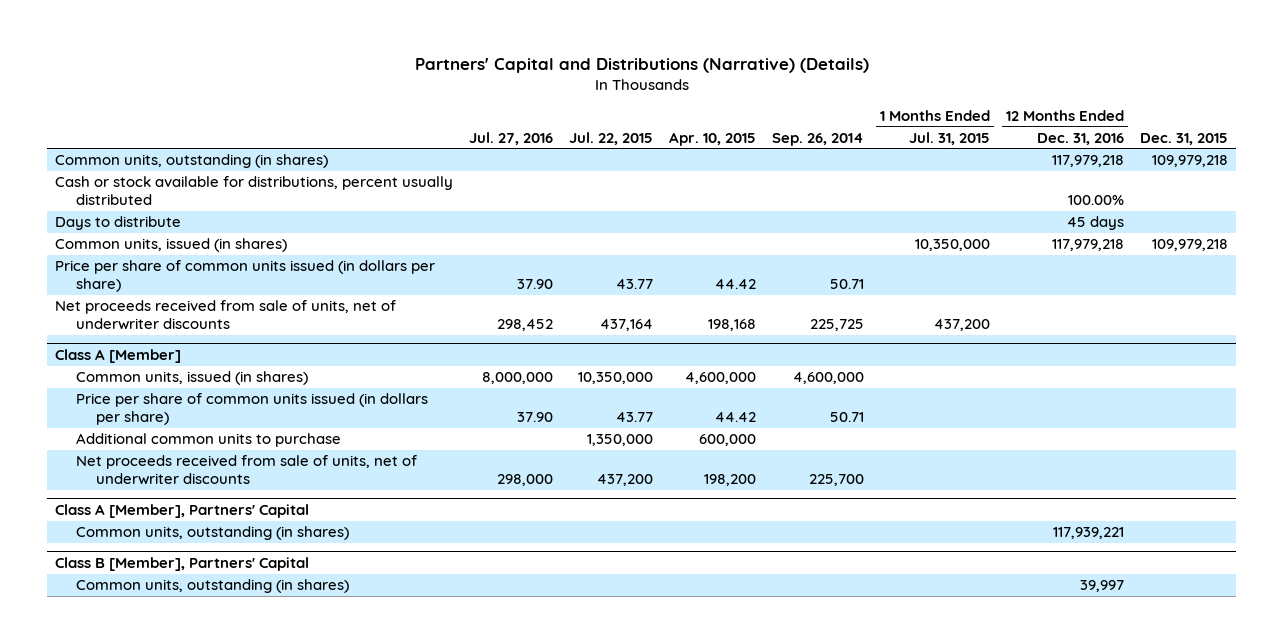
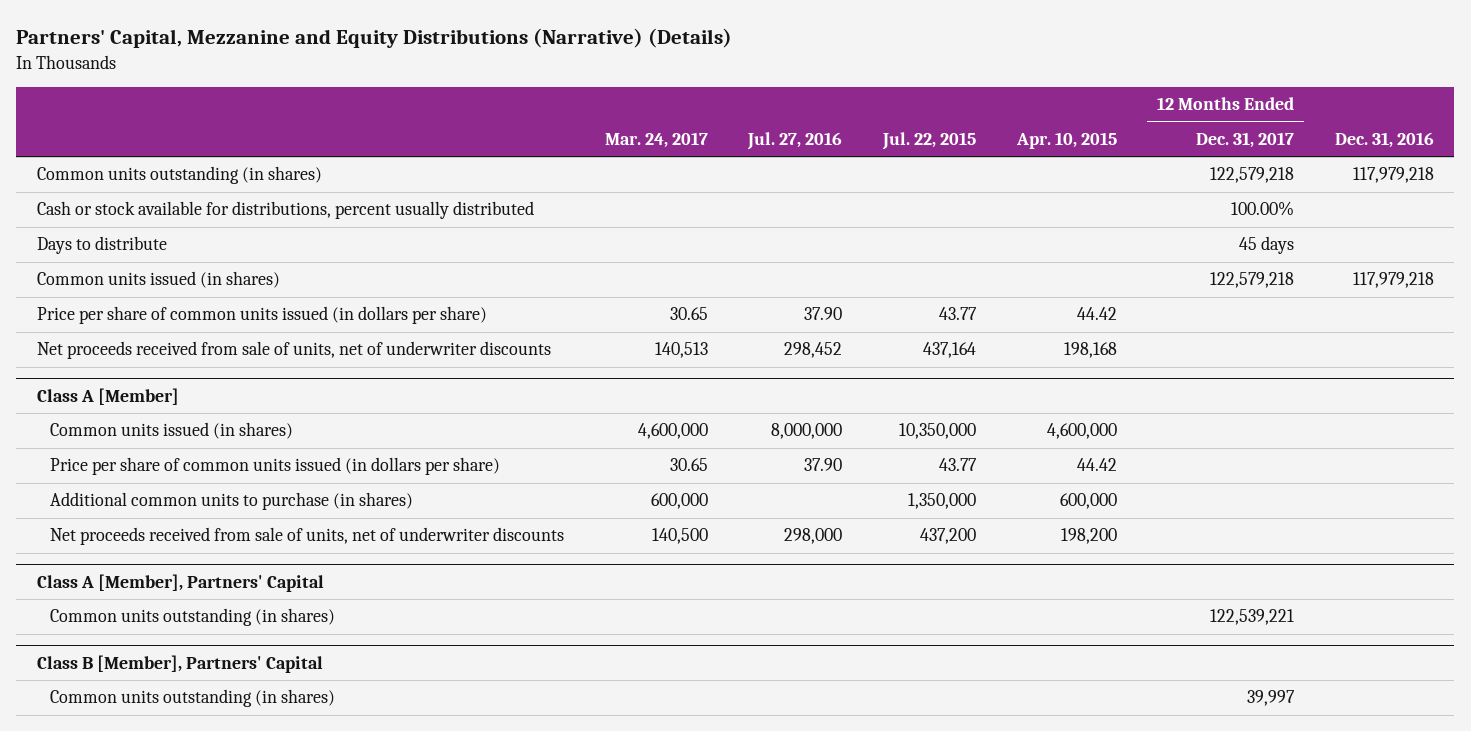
- Partners' Capital and Distributions (Narrative) (Details)
+ Partners' Capital, Mezzanine and Equity Distributions (Narrative) (Details)
- | Jul. 27, 2016 | Jul. 22, 2015 | Apr. 10, 2015 | Sep. 26, 2014 | 1 Months Ended Jul. 31, 2015 | 12 Months Ended Dec. 31, 2016 | Dec. 31, 2015
+ | Mar. 24, 2017 | Jul. 27, 2016 | Jul. 22, 2015 | Apr. 10, 2015 | 12 Months Ended Dec. 31, 2017 | Dec. 31, 2016
- Common units, outstanding (in shares) | | | | | | 117,979,218 | 109,979,218
+ Common units outstanding (in shares) | | | | | 122,579,218 | 117,979,218
- Common units, issued (in shares) | | | | | 10,350,000 | 117,979,218 | 109,979,218
+ Common units issued (in shares) | | | | | 122,579,218 | 117,979,218
@ Class A [Member]
- Common units, issued (in shares) | 8,000,000 | 10,350,000 | 4,600,000 | 4,600,000 | | |
+ Common units issued (in shares) | 4,600,000 | 8,000,000 | 10,350,000 | 4,600,000 | |
- Additional common units to purchase | | 1,350,000 | 600,000 | | | |
+ Additional common units to purchase (in shares) | 600,000 | | 1,350,000 | 600,000 | |
@ Class A [Member], Partners' Capital
- Common units, outstanding (in shares) | | | | | | 117,939,221 |
+ Common units outstanding (in shares) | | | | | 122,539,221 |
@ Class B [Member], Partners' Capital
- Common units, outstanding (in shares) | | | | | | 39,997 |
+ Common units outstanding (in shares) | | | | | 39,997 |

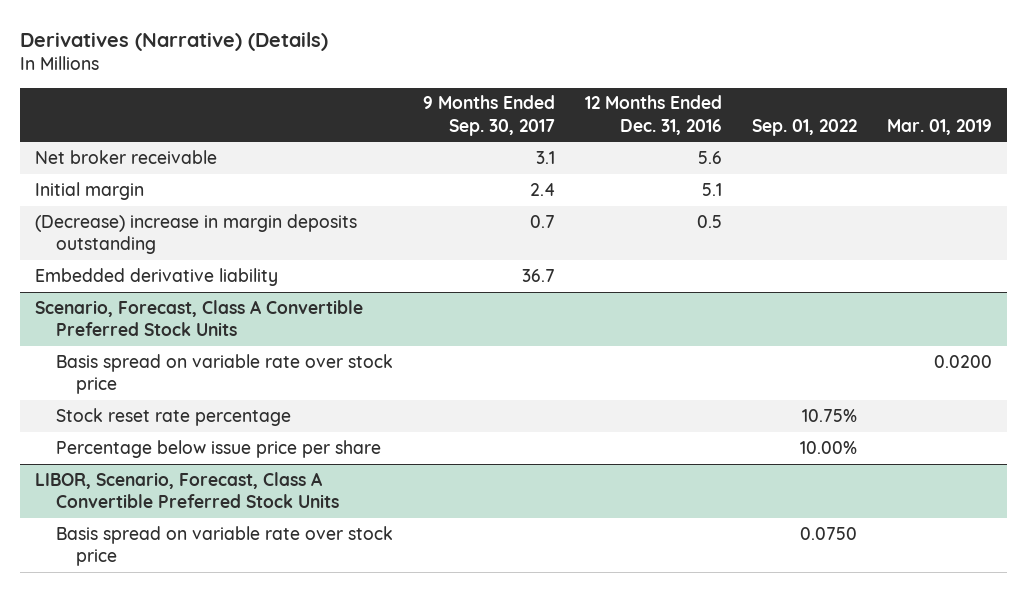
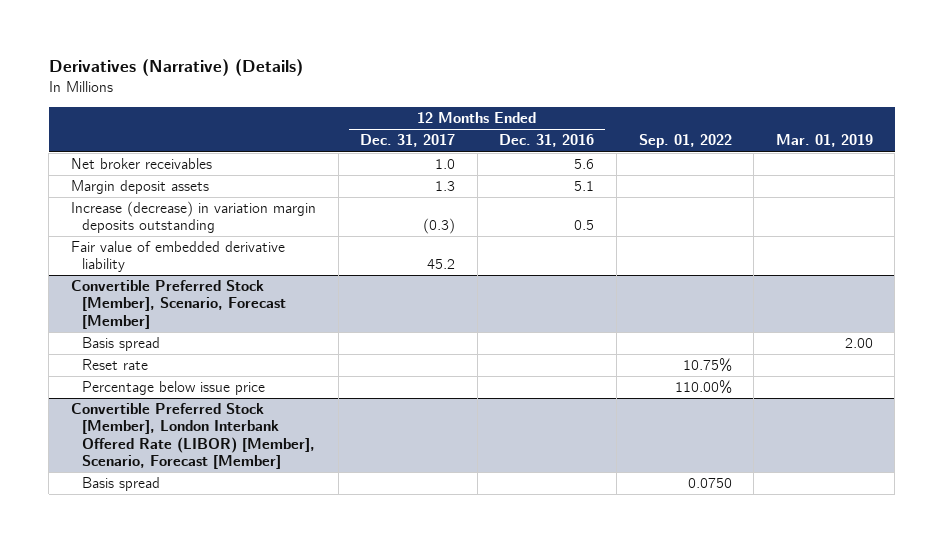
- | 9 Months Ended Sep. 30, 2017 | 12 Months Ended Dec. 31, 2016 | Sep. 01, 2022 | Mar. 01, 2019
+ | 12 Months Ended Dec. 31, 2017 | 12 Months Ended Dec. 31, 2016 | Sep. 01, 2022 | Mar. 01, 2019
- Net broker receivable | 3.1 | 5.6 | |
- Initial margin | 2.4 | 5.1 | |
- (Decrease) increase in margin deposits outstanding | 0.7 | 0.5 | |
- Embedded derivative liability | 36.7 | | |
- Scenario, Forecast, Class A Convertible Preferred Stock Units
- Basis spread on variable rate over stock price | | | | 0.0200
- Stock reset rate percentage | | | 10.75% |
- Percentage below issue price per share | | | 10.00% |
- LIBOR, Scenario, Forecast, Class A Convertible Preferred Stock Units
- Basis spread on variable rate over stock price | | | 0.0750 |
+ Net broker receivables | 1.0 | 5.6 | |
+ Margin deposit assets | 1.3 | 5.1 | |
+ Increase (decrease) in variation margin deposits outstanding | (0.3) | 0.5 | |
+ Fair value of embedded derivative liability | 45.2 | | |
+ Convertible Preferred Stock [Member], Scenario, Forecast [Member]
+ Basis spread | | | | 2.00
+ Reset rate | | | 10.75% |
+ Percentage below issue price | | | 110.00% |
+ Convertible Preferred Stock [Member], London Interbank Offered Rate (LIBOR) [Member], Scenario, Forecast [Member]
+ Basis spread | | | 0.0750 |

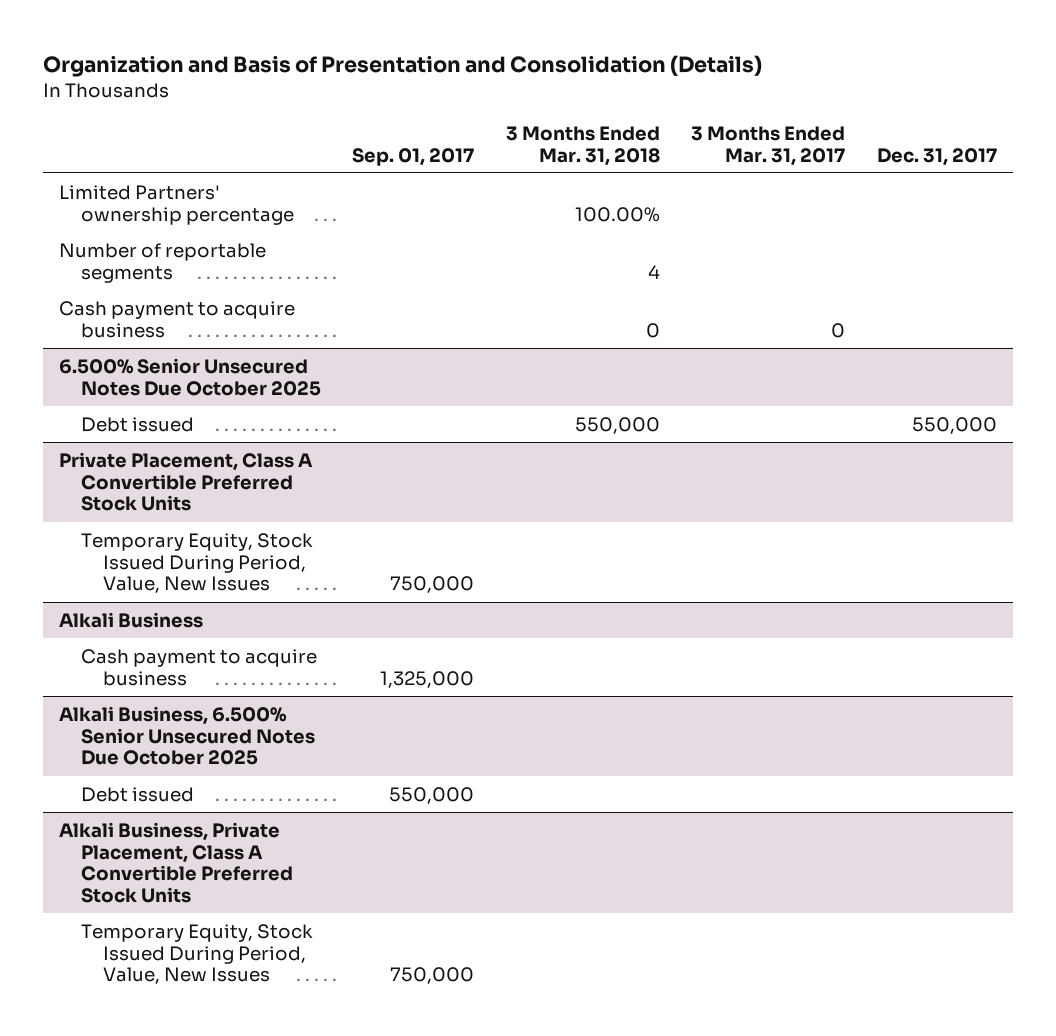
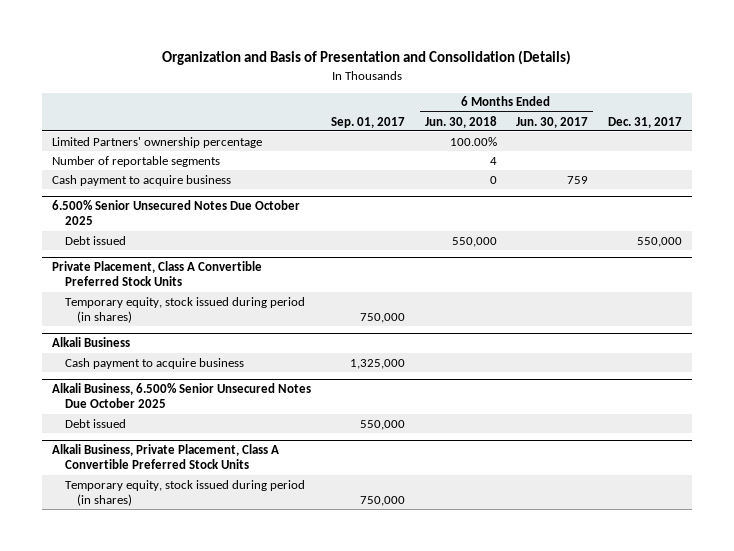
- | Sep. 01, 2017 | 3 Months Ended Mar. 31, 2018 | 3 Months Ended Mar. 31, 2017 | Dec. 31, 2017
+ | Sep. 01, 2017 | 6 Months Ended Jun. 30, 2018 | 6 Months Ended Jun. 30, 2017 | Dec. 31, 2017
@ Private Placement, Class A Convertible Preferred Stock Units
- Temporary Equity, Stock Issued During Period, Value, New Issues | 750,000 | | |
+ Temporary equity, stock issued during period (in shares) | 750,000 | | |
@ Alkali Business, Private Placement, Class A Convertible Preferred Stock Units
- Temporary Equity, Stock Issued During Period, Value, New Issues | 750,000 | | |
+ Temporary equity, stock issued during period (in shares) | 750,000 | | |

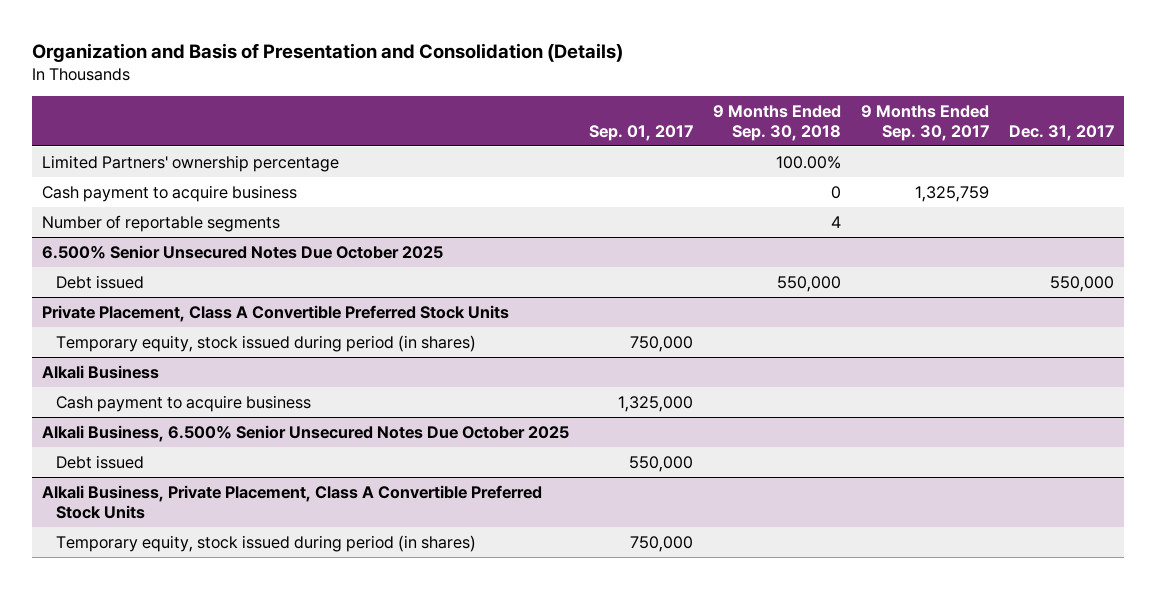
- | Sep. 01, 2017 | 6 Months Ended Jun. 30, 2018 | 6 Months Ended Jun. 30, 2017 | Dec. 31, 2017
+ | Sep. 01, 2017 | 9 Months Ended Sep. 30, 2018 | 9 Months Ended Sep. 30, 2017 | Dec. 31, 2017
moved down: Number of reportable segments | | 4 | |

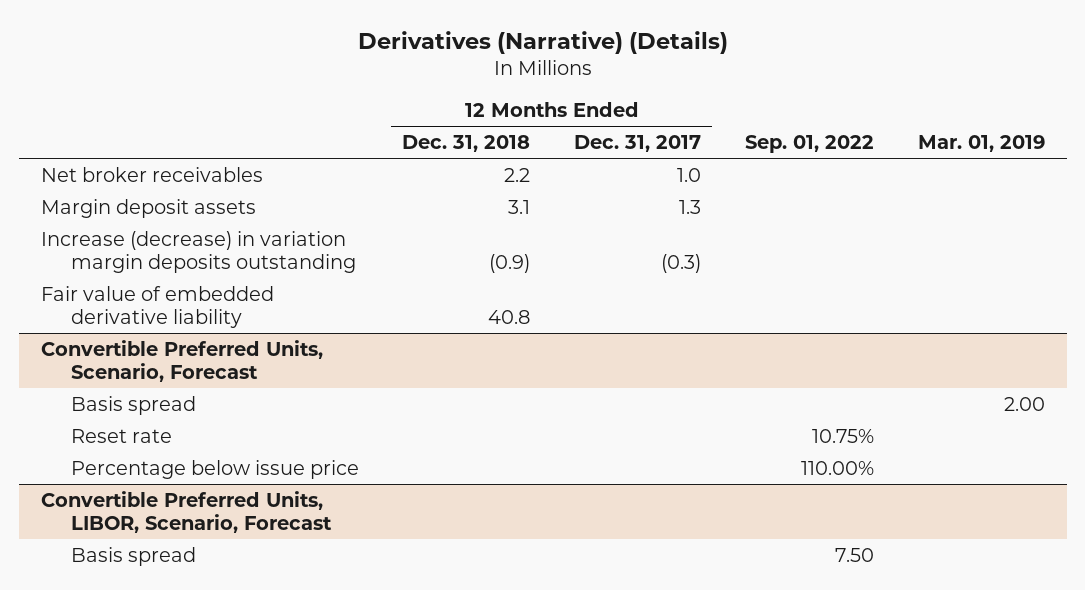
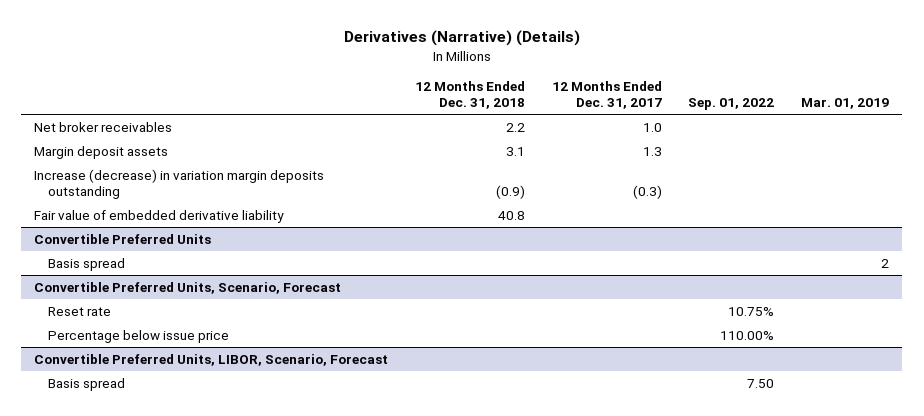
+ Convertible Preferred Units
+ Basis spread | | | | 2
@ Convertible Preferred Units, Scenario, Forecast
- Basis spread | | | | 2.00

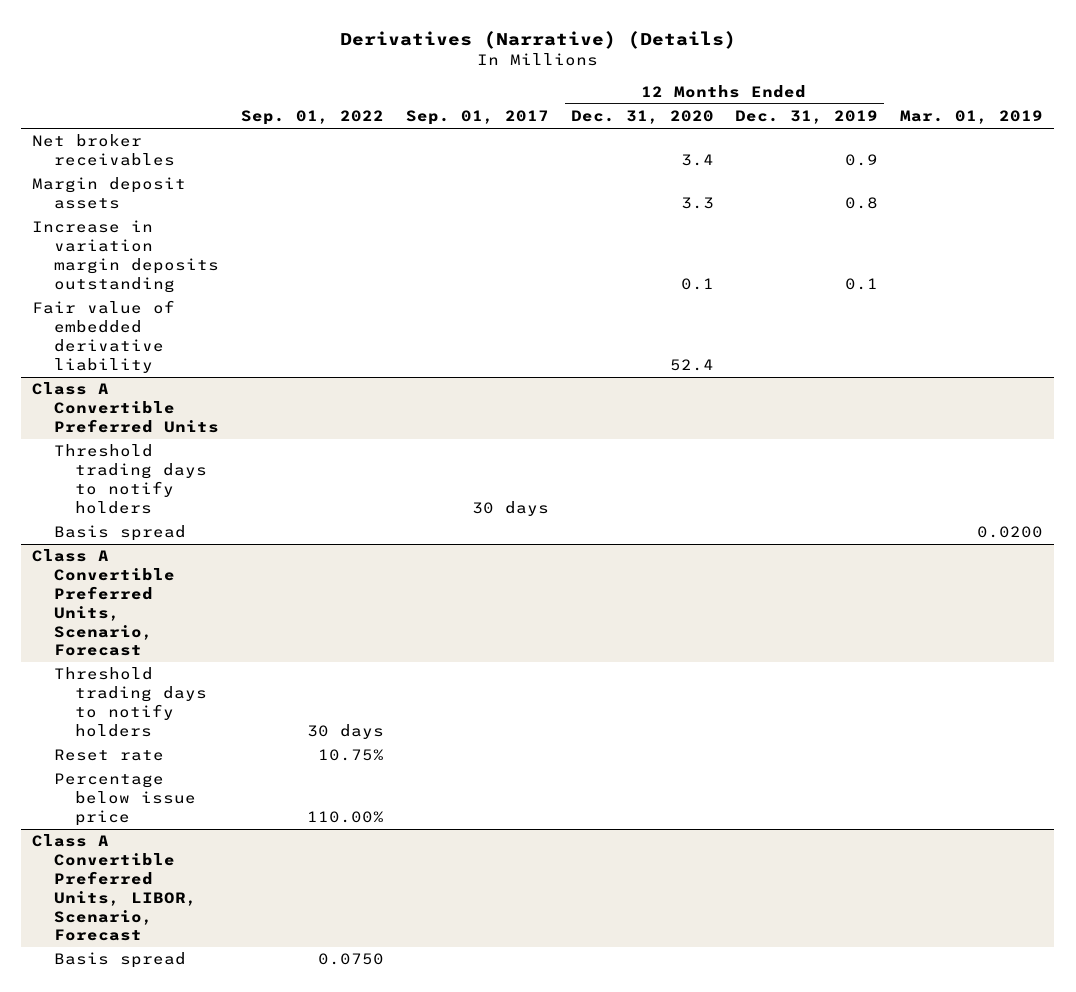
- | 12 Months Ended Dec. 31, 2018 | 12 Months Ended Dec. 31, 2017 | Sep. 01, 2022 | Mar. 01, 2019
+ | Sep. 01, 2022 | Sep. 01, 2017 | 12 Months Ended Dec. 31, 2020 | 12 Months Ended Dec. 31, 2019 | Mar. 01, 2019
- Increase (decrease) in variation margin deposits outstanding | (0.9) | (0.3) | |
+ Increase in variation margin deposits outstanding | | | 0.1 | 0.1 |
- Convertible Preferred Units
- Basis spread | | | | 2
- Convertible Preferred Units, Scenario, Forecast
+ Class A Convertible Preferred Units
+ Threshold trading days to notify holders | | 30 days | | |
+ Basis spread | | | | | 0.0200
+ Class A Convertible Preferred Units, Scenario, Forecast
+ Threshold trading days to notify holders | 30 days | | | |
- Convertible Preferred Units, LIBOR, Scenario, Forecast
- Basis spread | | | 7.50 |
+ Class A Convertible Preferred Units, LIBOR, Scenario, Forecast
+ Basis spread | 0.0750 | | | |

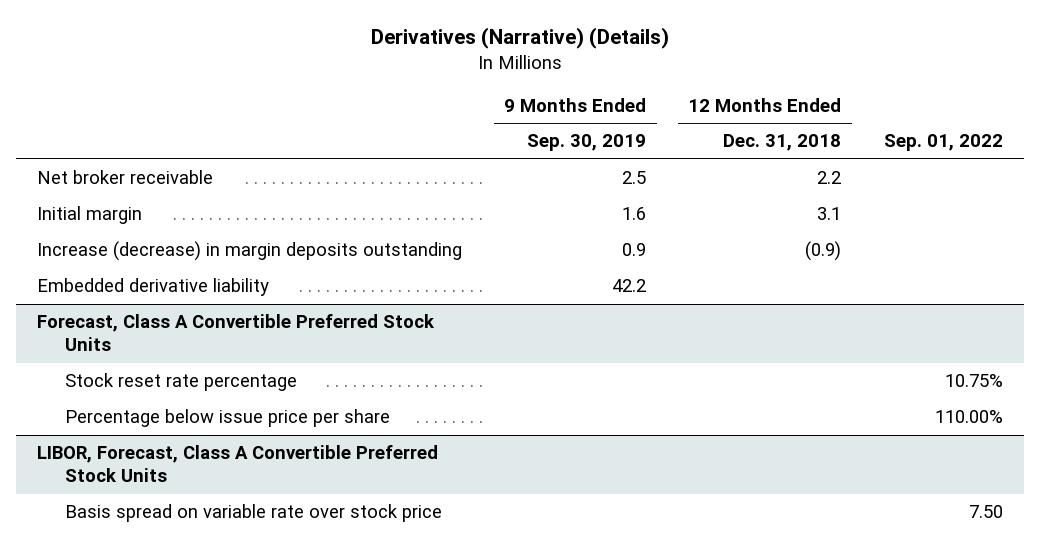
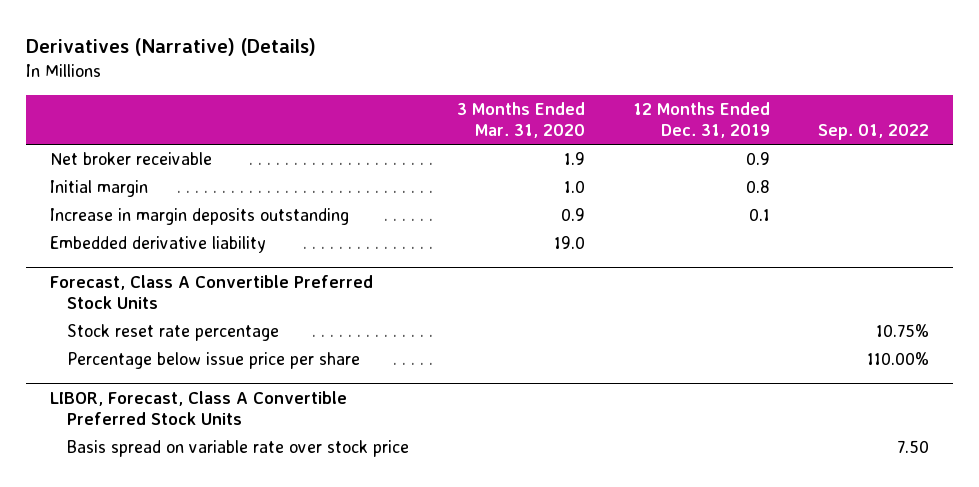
- | 9 Months Ended Sep. 30, 2019 | 12 Months Ended Dec. 31, 2018 | Sep. 01, 2022
+ | 3 Months Ended Mar. 31, 2020 | 12 Months Ended Dec. 31, 2019 | Sep. 01, 2022
- Increase (decrease) in margin deposits outstanding | 0.9 | (0.9) |
+ Increase in margin deposits outstanding | 0.9 | 0.1 |

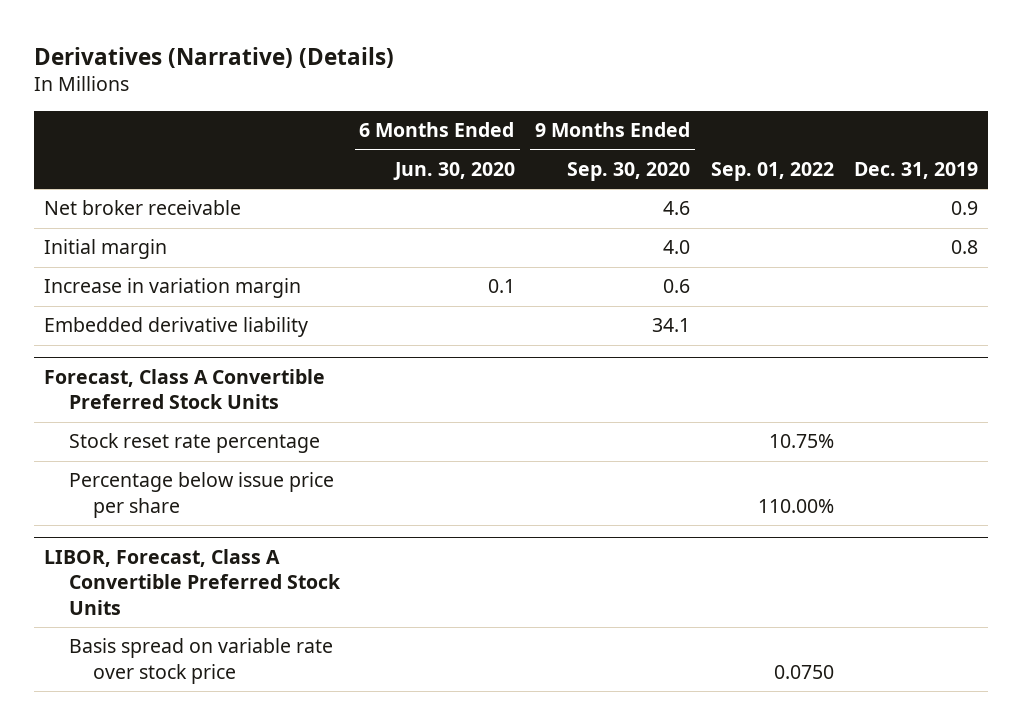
- | 3 Months Ended Mar. 31, 2020 | 12 Months Ended Dec. 31, 2019 | Sep. 01, 2022
+ | 6 Months Ended Jun. 30, 2020 | 9 Months Ended Sep. 30, 2020 | Sep. 01, 2022 | Dec. 31, 2019
- Increase in margin deposits outstanding | 0.9 | 0.1 |
+ Increase in variation margin | 0.1 | 0.6 | |
@ LIBOR, Forecast, Class A Convertible Preferred Stock Units
- Basis spread on variable rate over stock price | | | 7.50
+ Basis spread on variable rate over stock price | | | 0.0750 |

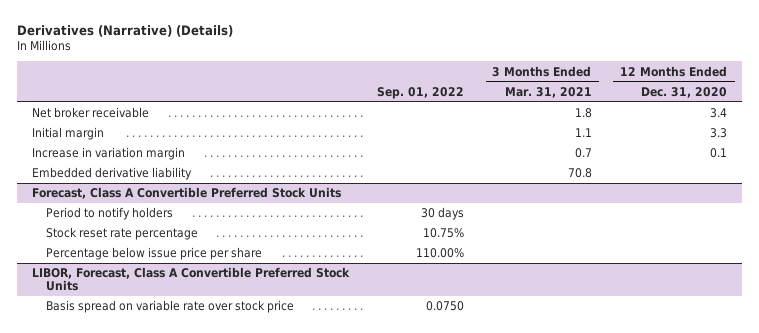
- | 6 Months Ended Jun. 30, 2020 | 9 Months Ended Sep. 30, 2020 | Sep. 01, 2022 | Dec. 31, 2019
+ | Sep. 01, 2022 | 3 Months Ended Mar. 31, 2021 | 12 Months Ended Dec. 31, 2020
@ Forecast, Class A Convertible Preferred Stock Units
+ Period to notify holders | 30 days | |

